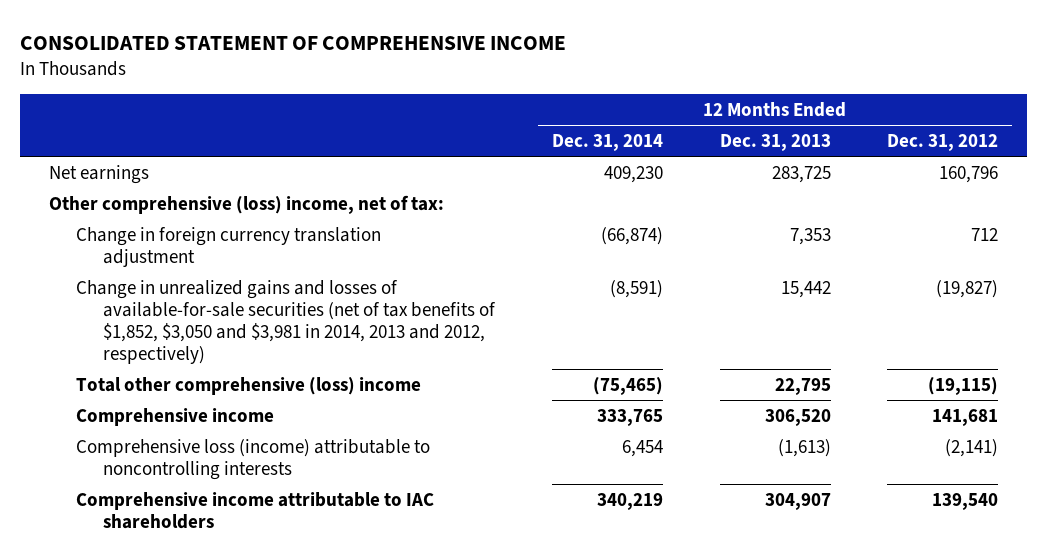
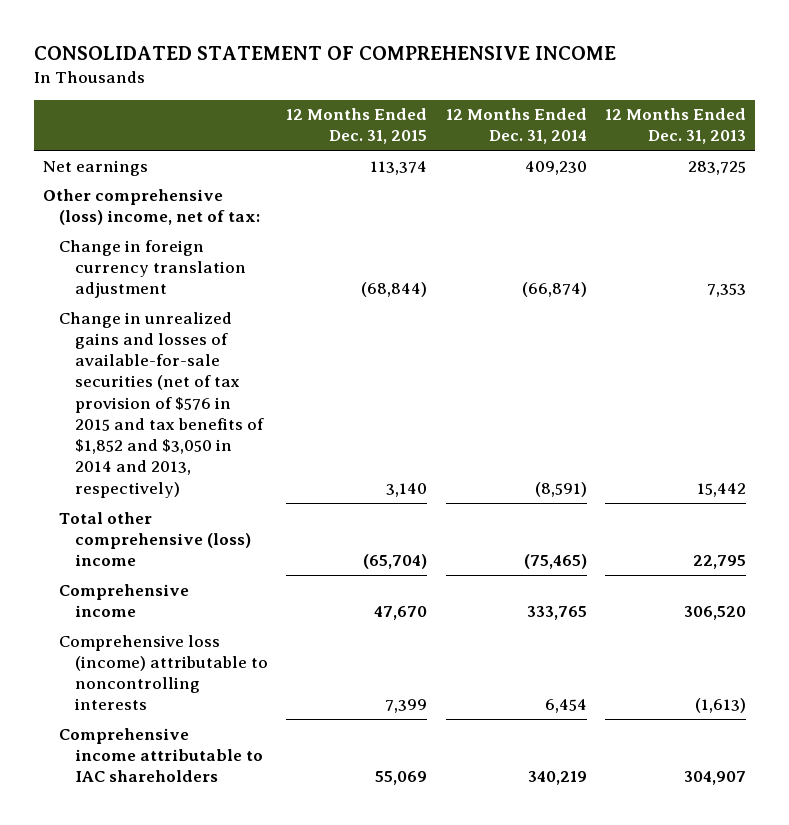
- | 12 Months Ended Dec. 31, 2014 | 12 Months Ended Dec. 31, 2013 | 12 Months Ended Dec. 31, 2012
+ | 12 Months Ended Dec. 31, 2015 | 12 Months Ended Dec. 31, 2014 | 12 Months Ended Dec. 31, 2013
- Change in unrealized gains and losses of available-for-sale securities (net of tax benefits of $1,852, $3,050 and $3,981 in 2014, 2013 and 2012, respectively) | (8,591) | 15,442 | (19,827)
+ Change in unrealized gains and losses of available-for-sale securities (net of tax provision of $576 in 2015 and tax benefits of $1,852 and $3,050 in 2014 and 2013, respectively) | 3,140 | (8,591) | 15,442

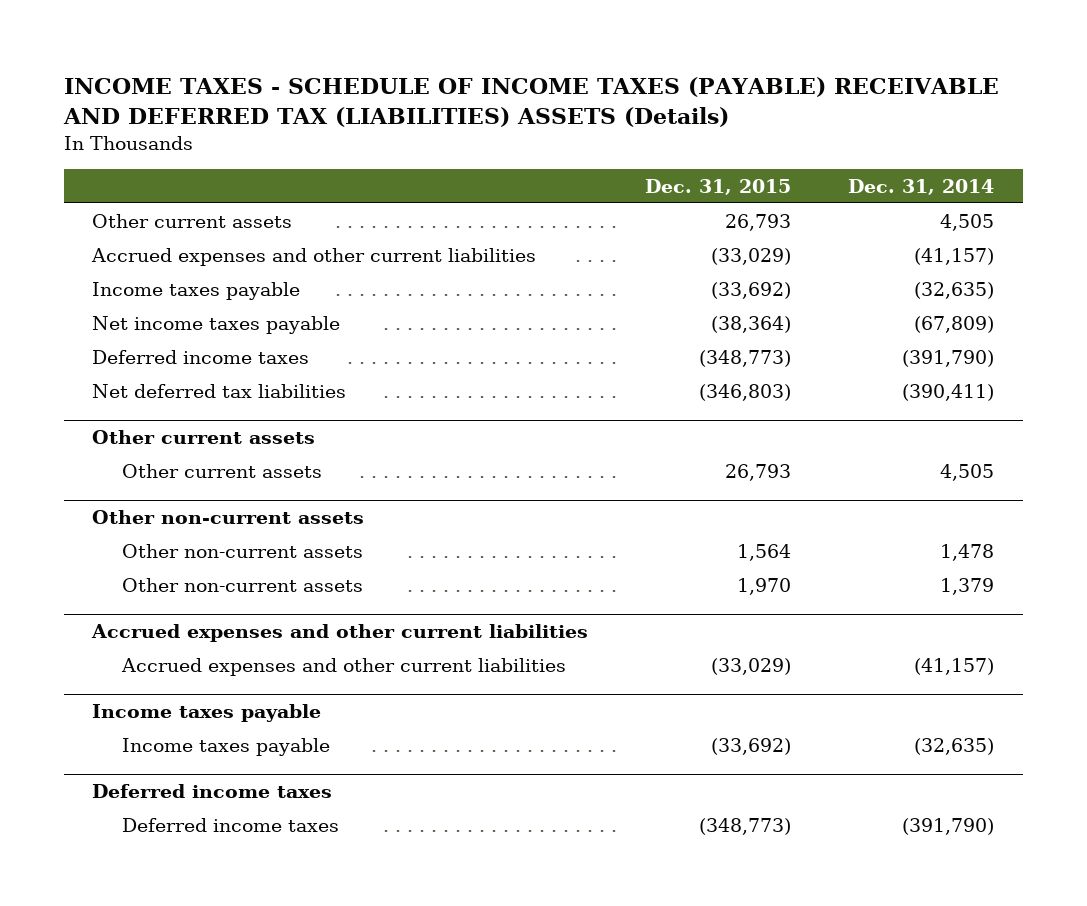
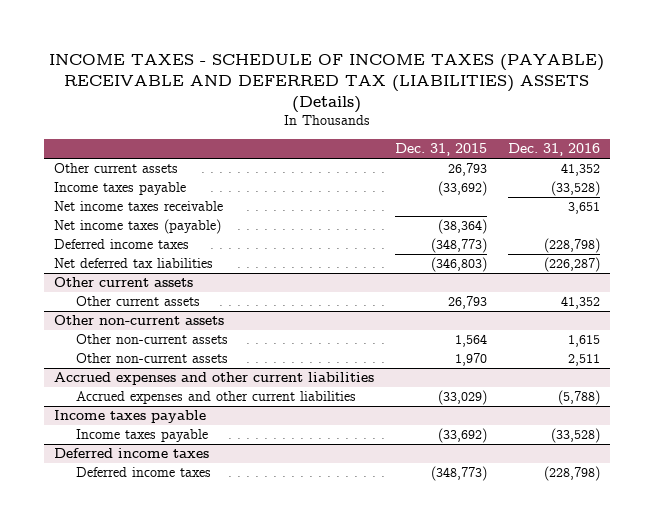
- | Dec. 31, 2015 | Dec. 31, 2014
+ | Dec. 31, 2015 | Dec. 31, 2016
- Accrued expenses and other current liabilities | (33,029) | (41,157)
- Net income taxes payable | (38,364) | (67,809)
+ Net income taxes receivable | | 3,651
+ Net income taxes (payable) | (38,364) |

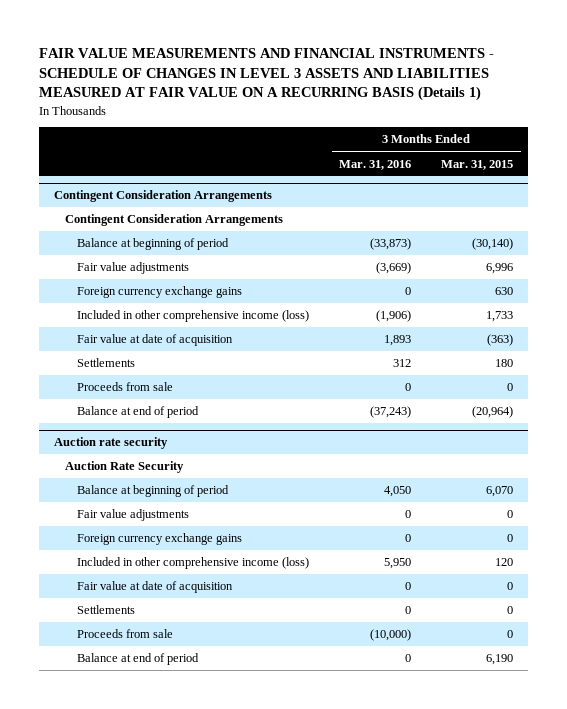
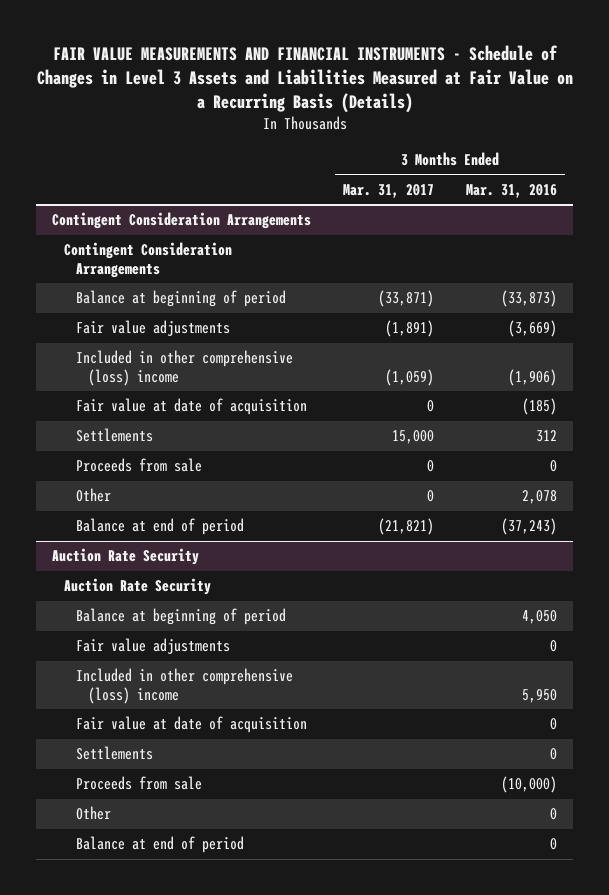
- FAIR VALUE MEASUREMENTS AND FINANCIAL INSTRUMENTS - SCHEDULE OF CHANGES IN LEVEL 3 ASSETS AND LIABILITIES MEASURED AT FAIR VALUE ON A RECURRING BASIS (Details 1)
+ FAIR VALUE MEASUREMENTS AND FINANCIAL INSTRUMENTS - Schedule of Changes in Level 3 Assets and Liabilities Measured at Fair Value on a Recurring Basis (Details)
- | 3 Months Ended Mar. 31, 2016 | 3 Months Ended Mar. 31, 2015
+ | 3 Months Ended Mar. 31, 2017 | 3 Months Ended Mar. 31, 2016
@ Contingent Consideration Arrangements
- Foreign currency exchange gains | 0 | 630
- Included in other comprehensive income (loss) | (1,906) | 1,733
- Fair value at date of acquisition | 1,893 | (363)
+ Included in other comprehensive (loss) income | (1,059) | (1,906)
+ Fair value at date of acquisition | 0 | (185)
+ Other | 0 | 2,078
- Auction rate security
+ Auction Rate Security
- Foreign currency exchange gains | 0 | 0
- Included in other comprehensive income (loss) | 5,950 | 120
+ Included in other comprehensive (loss) income | | 5,950
+ Other | | 0

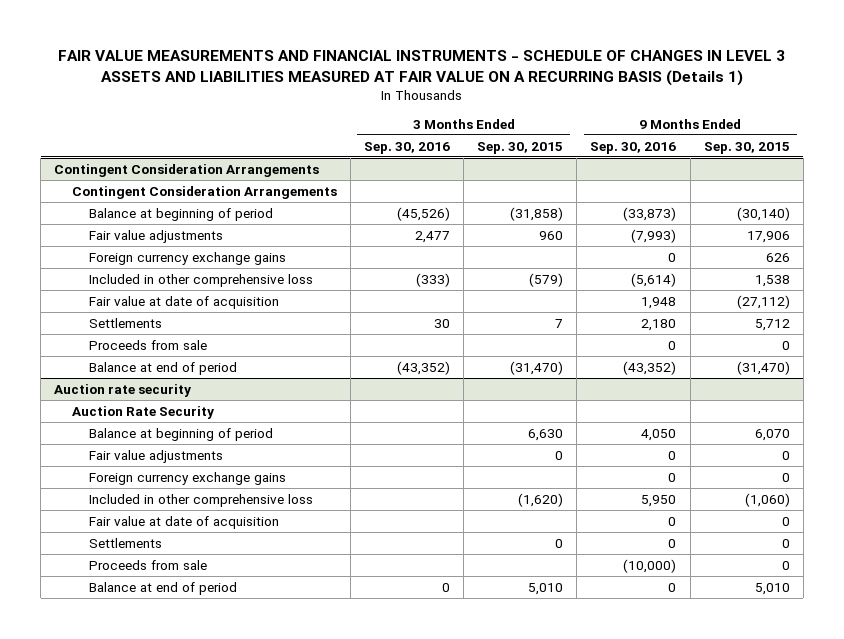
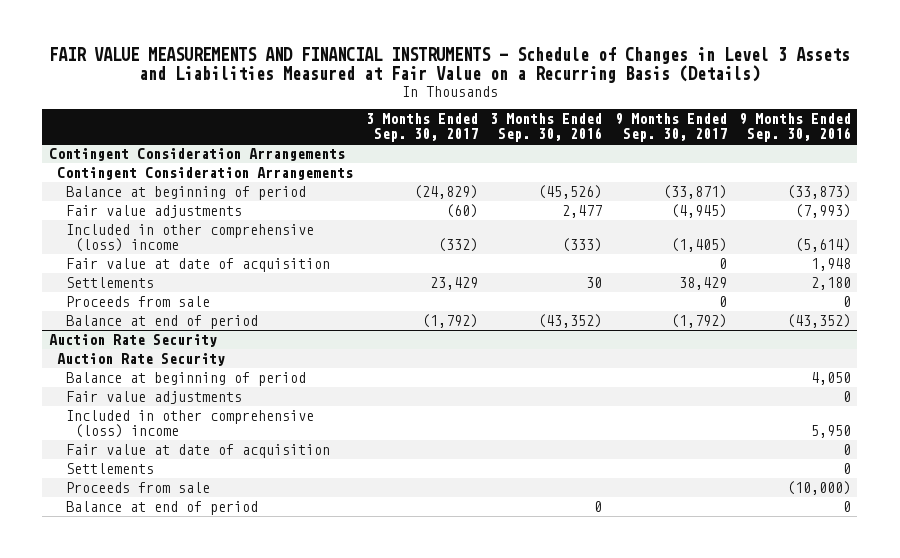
- FAIR VALUE MEASUREMENTS AND FINANCIAL INSTRUMENTS - SCHEDULE OF CHANGES IN LEVEL 3 ASSETS AND LIABILITIES MEASURED AT FAIR VALUE ON A RECURRING BASIS (Details 1)
+ FAIR VALUE MEASUREMENTS AND FINANCIAL INSTRUMENTS - Schedule of Changes in Level 3 Assets and Liabilities Measured at Fair Value on a Recurring Basis (Details)
- | 3 Months Ended Sep. 30, 2016 | 3 Months Ended Sep. 30, 2015 | 9 Months Ended Sep. 30, 2016 | 9 Months Ended Sep. 30, 2015
+ | 3 Months Ended Sep. 30, 2017 | 3 Months Ended Sep. 30, 2016 | 9 Months Ended Sep. 30, 2017 | 9 Months Ended Sep. 30, 2016
@ Contingent Consideration Arrangements
- Foreign currency exchange gains | | | 0 | 626
- Included in other comprehensive loss | (333) | (579) | (5,614) | 1,538
+ Included in other comprehensive (loss) income | (332) | (333) | (1,405) | (5,614)
- Auction rate security
+ Auction Rate Security
- Foreign currency exchange gains | | | 0 | 0
- Included in other comprehensive loss | | (1,620) | 5,950 | (1,060)
+ Included in other comprehensive (loss) income | | | | 5,950

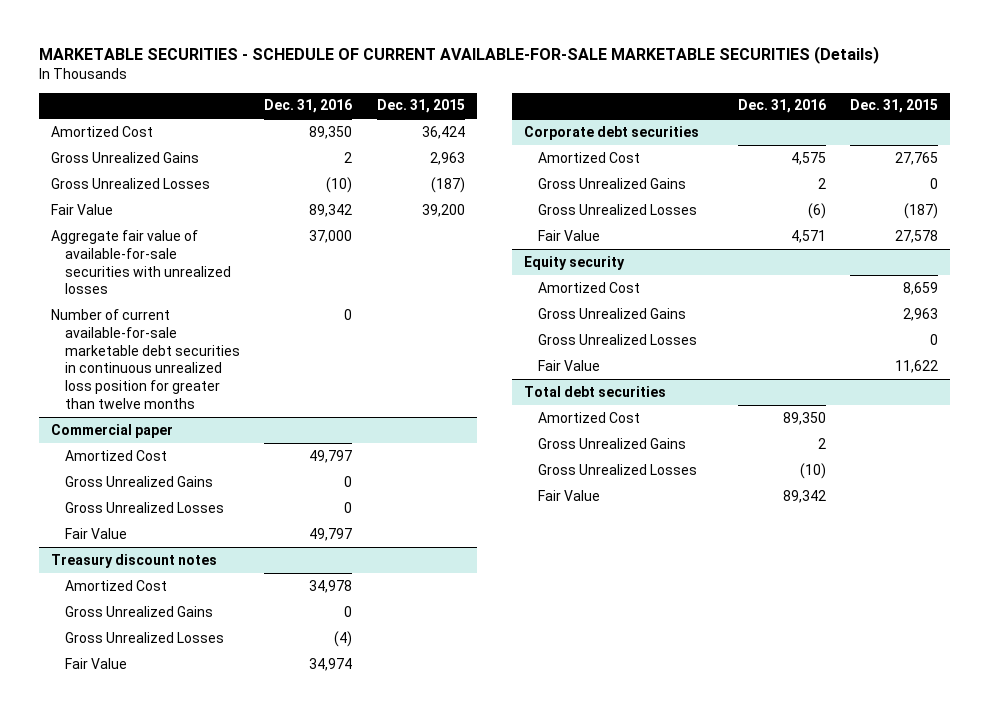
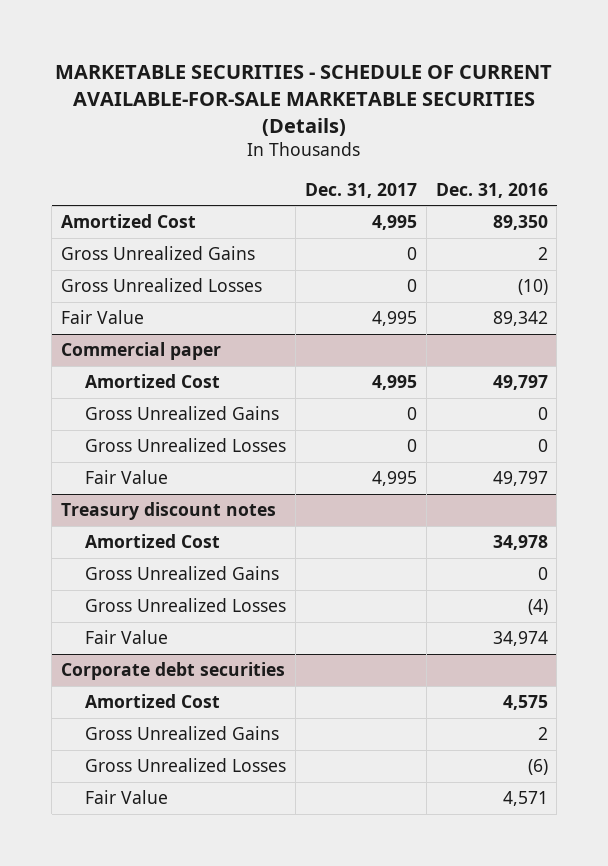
- | Dec. 31, 2016 | Dec. 31, 2015
+ | Dec. 31, 2017 | Dec. 31, 2016
- Aggregate fair value of available-for-sale securities with unrealized losses | 37,000 |
- Number of current available-for-sale marketable debt securities in continuous unrealized loss position for greater than twelve months | 0 |
- Equity security
- Amortized Cost | | 8,659
- Gross Unrealized Gains | | 2,963
- Gross Unrealized Losses | | 0
- Fair Value | | 11,622
- Total debt securities
- Amortized Cost | 89,350 |
- Gross Unrealized Gains | 2 |
- Gross Unrealized Losses | (10) |
- Fair Value | 89,342 |

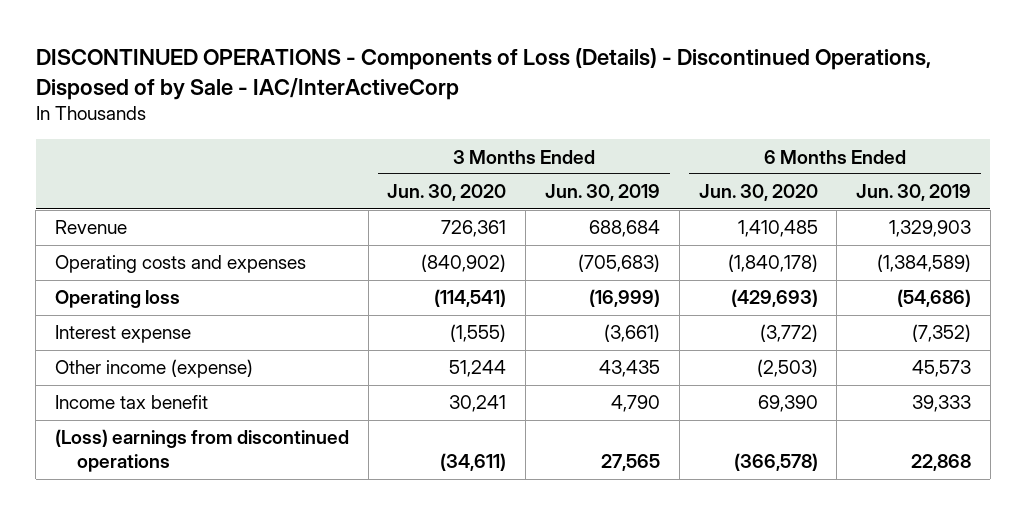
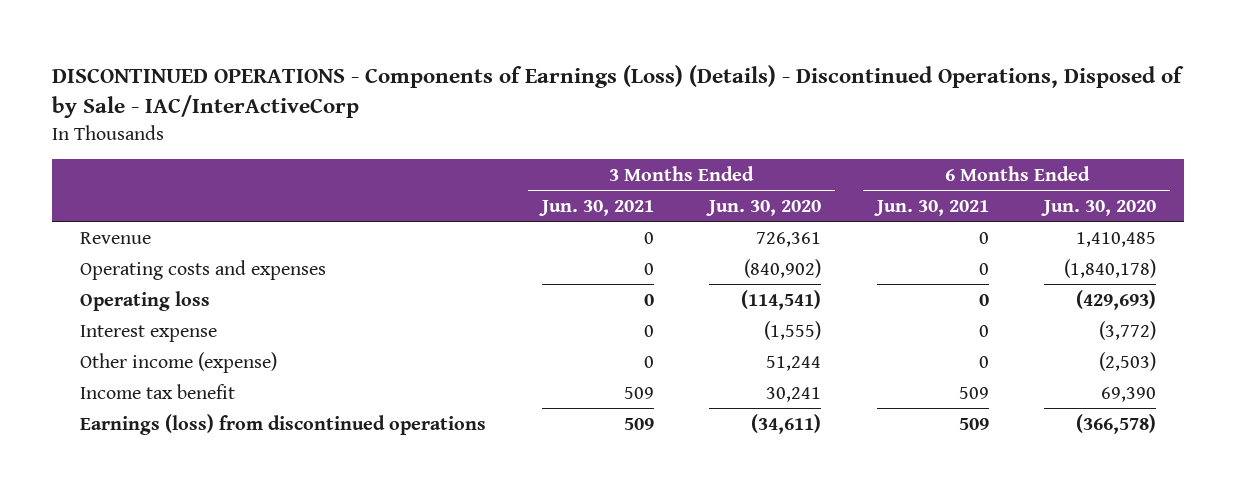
- DISCONTINUED OPERATIONS - Components of Loss (Details) - Discontinued Operations, Disposed of by Sale - IAC/InterActiveCorp
+ DISCONTINUED OPERATIONS - Components of Earnings (Loss) (Details) - Discontinued Operations, Disposed of by Sale - IAC/InterActiveCorp
- | 3 Months Ended Jun. 30, 2020 | 3 Months Ended Jun. 30, 2019 | 6 Months Ended Jun. 30, 2020 | 6 Months Ended Jun. 30, 2019
+ | 3 Months Ended Jun. 30, 2021 | 3 Months Ended Jun. 30, 2020 | 6 Months Ended Jun. 30, 2021 | 6 Months Ended Jun. 30, 2020
- (Loss) earnings from discontinued operations | (34,611) | 27,565 | (366,578) | 22,868
+ Earnings (loss) from discontinued operations | 509 | (34,611) | 509 | (366,578)

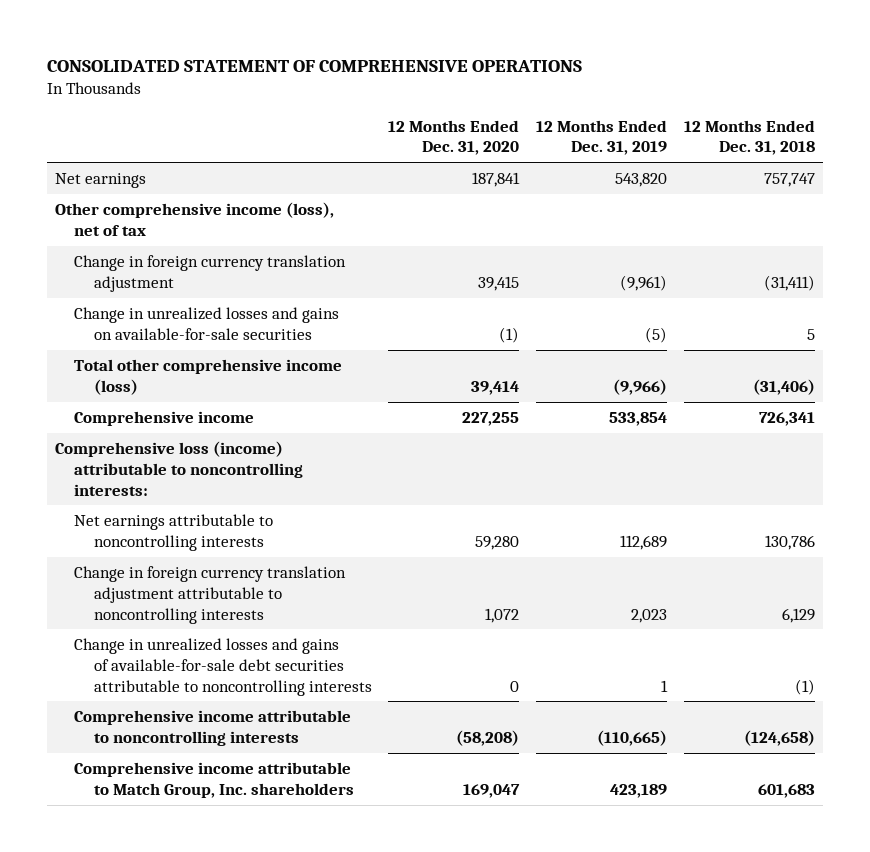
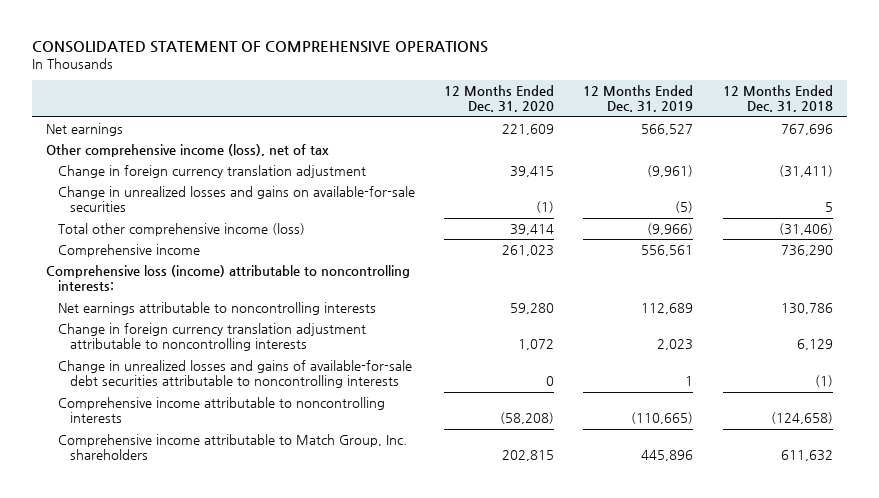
- Net earnings | 187,841 | 543,820 | 757,747
+ Net earnings | 221,609 | 566,527 | 767,696
- Comprehensive income | 227,255 | 533,854 | 726,341
+ Comprehensive income | 261,023 | 556,561 | 736,290
- Comprehensive income attributable to Match Group, Inc. shareholders | 169,047 | 423,189 | 601,683
+ Comprehensive income attributable to Match Group, Inc. shareholders | 202,815 | 445,896 | 611,632

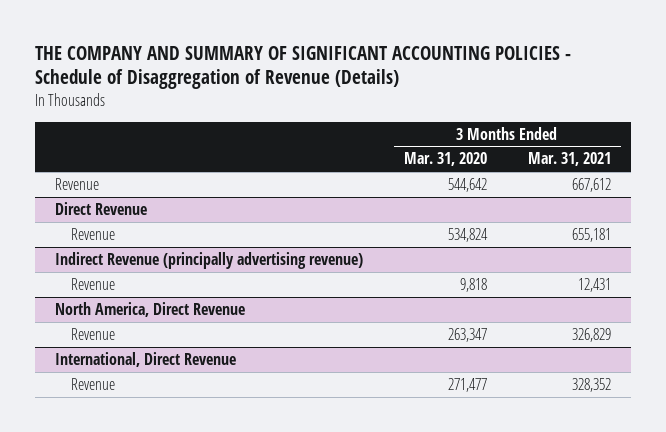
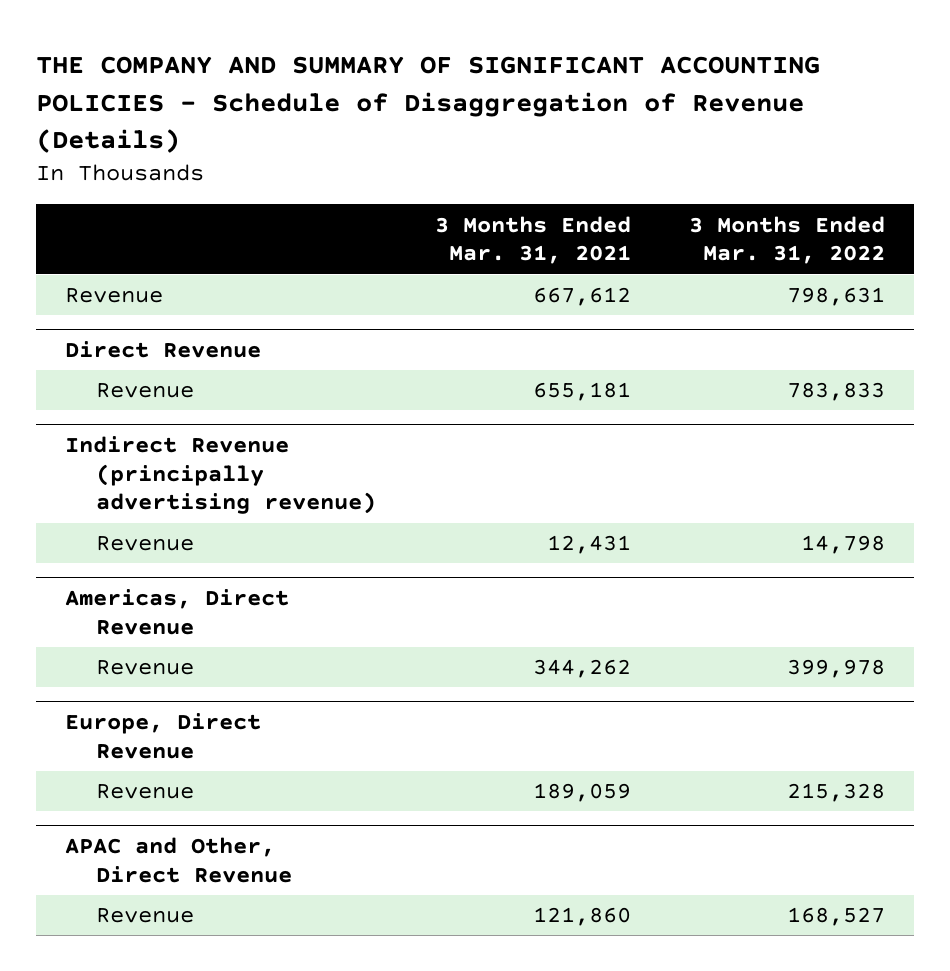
- | 3 Months Ended Mar. 31, 2020 | 3 Months Ended Mar. 31, 2021
+ | 3 Months Ended Mar. 31, 2021 | 3 Months Ended Mar. 31, 2022
- North America, Direct Revenue
- Revenue | 263,347 | 326,829
- International, Direct Revenue
- Revenue | 271,477 | 328,352
+ Americas, Direct Revenue
+ Revenue | 344,262 | 399,978
+ Europe, Direct Revenue
+ Revenue | 189,059 | 215,328
+ APAC and Other, Direct Revenue
+ Revenue | 121,860 | 168,527

